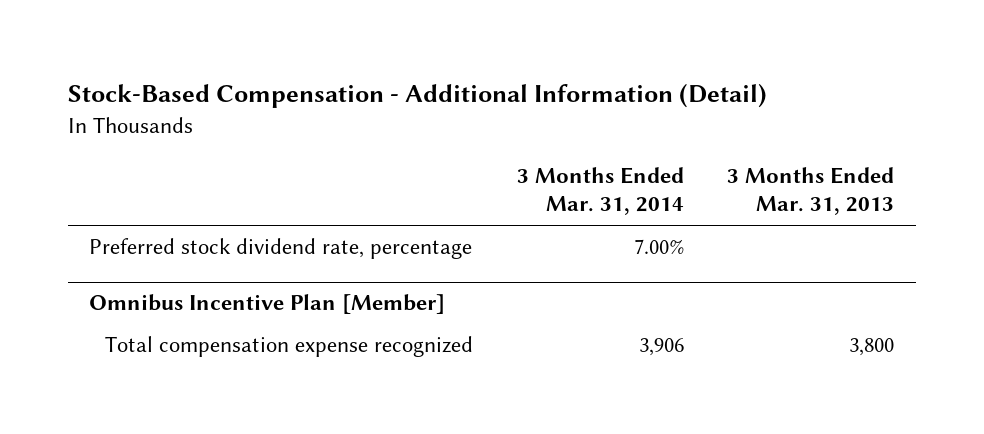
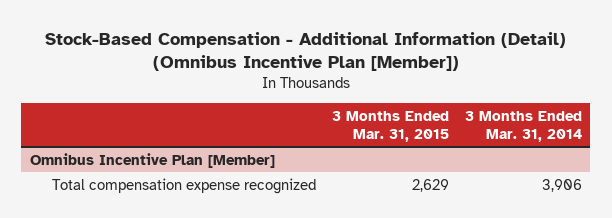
- Stock-Based Compensation - Additional Information (Detail)
+ Stock-Based Compensation - Additional Information (Detail) (Omnibus Incentive Plan [Member])
- | 3 Months Ended Mar. 31, 2014 | 3 Months Ended Mar. 31, 2013
+ | 3 Months Ended Mar. 31, 2015 | 3 Months Ended Mar. 31, 2014
- Preferred stock dividend rate, percentage | 7.00% |

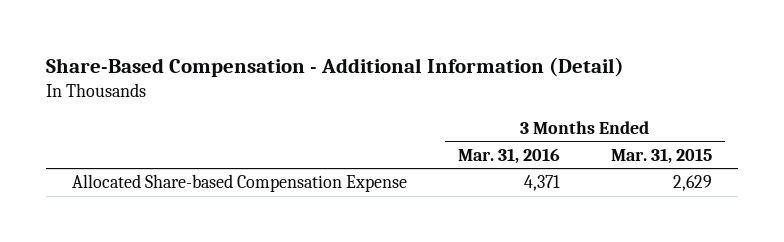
- Stock-Based Compensation - Additional Information (Detail) (Omnibus Incentive Plan [Member])
+ Share-Based Compensation - Additional Information (Detail)
- | 3 Months Ended Mar. 31, 2015 | 3 Months Ended Mar. 31, 2014
+ | 3 Months Ended Mar. 31, 2016 | 3 Months Ended Mar. 31, 2015
- Omnibus Incentive Plan [Member]
- Total compensation expense recognized | 2,629 | 3,906
+ Allocated Share-based Compensation Expense | 4,371 | 2,629

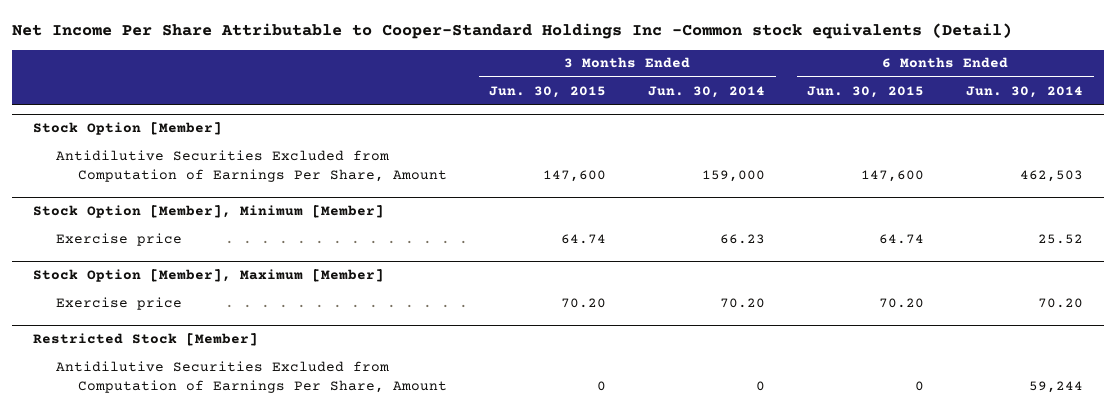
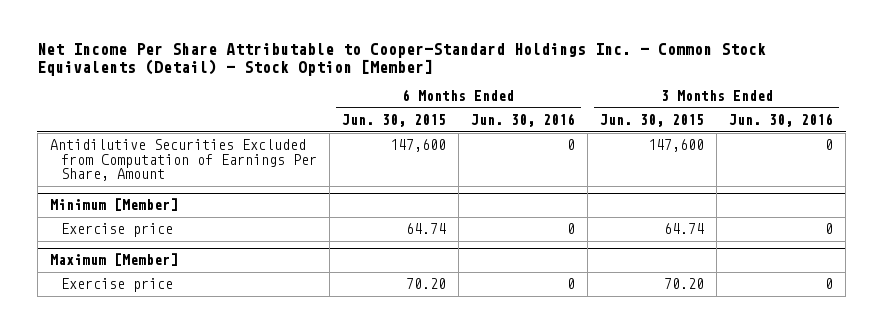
- Net Income Per Share Attributable to Cooper-Standard Holdings Inc -Common stock equivalents (Detail)
+ Net Income Per Share Attributable to Cooper-Standard Holdings Inc. - Common Stock Equivalents (Detail) - Stock Option [Member]
- | 3 Months Ended Jun. 30, 2015 | 3 Months Ended Jun. 30, 2014 | 6 Months Ended Jun. 30, 2015 | 6 Months Ended Jun. 30, 2014
+ | 6 Months Ended Jun. 30, 2015 | 6 Months Ended Jun. 30, 2016 | 3 Months Ended Jun. 30, 2015 | 3 Months Ended Jun. 30, 2016
- Stock Option [Member]
- Stock Option [Member], Minimum [Member]
+ Minimum [Member]
- Stock Option [Member], Maximum [Member]
+ Maximum [Member]
- Restricted Stock [Member]
- Antidilutive Securities Excluded from Computation of Earnings Per Share, Amount | 0 | 0 | 0 | 59,244

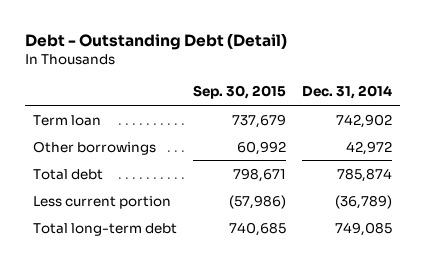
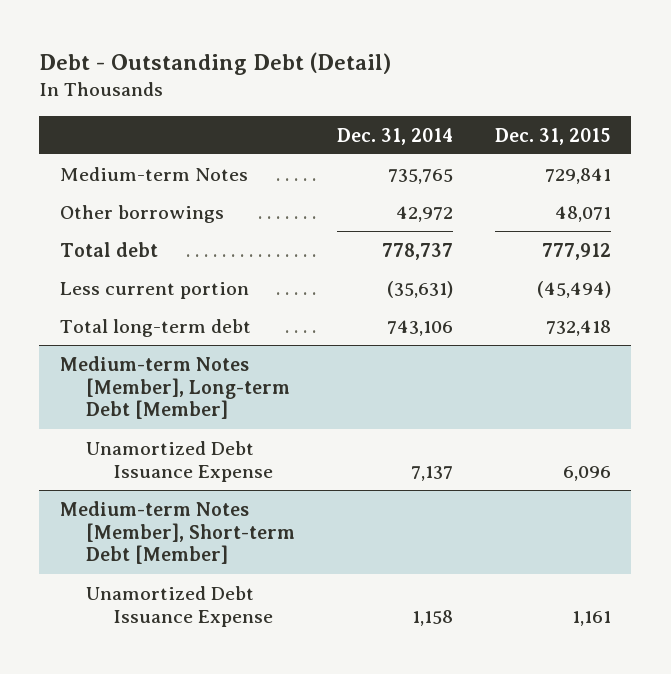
- | Sep. 30, 2015 | Dec. 31, 2014
+ | Dec. 31, 2014 | Dec. 31, 2015
- Term loan | 737,679 | 742,902
+ Medium-term Notes | 735,765 | 729,841
- Total debt | 798,671 | 785,874
- Less current portion | (57,986) | (36,789)
- Total long-term debt | 740,685 | 749,085
+ Total debt | 778,737 | 777,912
+ Less current portion | (35,631) | (45,494)
+ Total long-term debt | 743,106 | 732,418
+ Medium-term Notes [Member], Long-term Debt [Member]
+ Unamortized Debt Issuance Expense | 7,137 | 6,096
+ Medium-term Notes [Member], Short-term Debt [Member]
+ Unamortized Debt Issuance Expense | 1,158 | 1,161

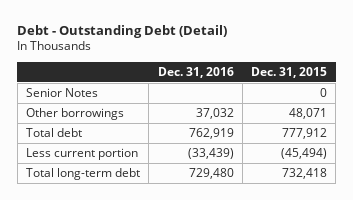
- | Dec. 31, 2014 | Dec. 31, 2015
+ | Dec. 31, 2016 | Dec. 31, 2015
- Medium-term Notes | 735,765 | 729,841
+ Senior Notes | | 0
- Medium-term Notes [Member], Long-term Debt [Member]
- Unamortized Debt Issuance Expense | 7,137 | 6,096
- Medium-term Notes [Member], Short-term Debt [Member]
- Unamortized Debt Issuance Expense | 1,158 | 1,161

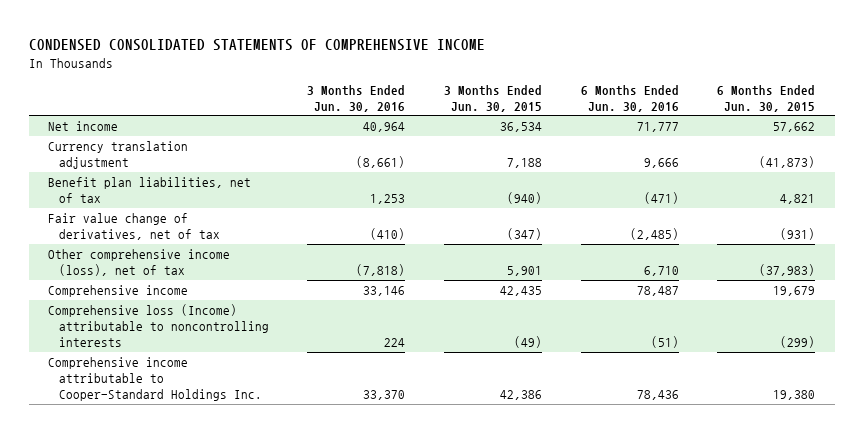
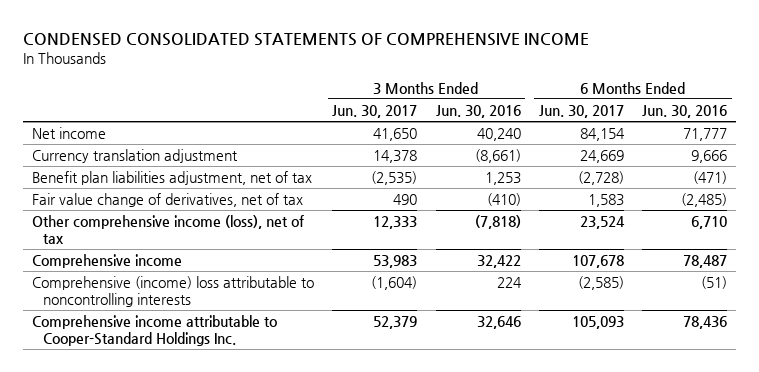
- | 3 Months Ended Jun. 30, 2016 | 3 Months Ended Jun. 30, 2015 | 6 Months Ended Jun. 30, 2016 | 6 Months Ended Jun. 30, 2015
+ | 3 Months Ended Jun. 30, 2017 | 3 Months Ended Jun. 30, 2016 | 6 Months Ended Jun. 30, 2017 | 6 Months Ended Jun. 30, 2016
- Net income | 40,964 | 36,534 | 71,777 | 57,662
+ Net income | 41,650 | 40,240 | 84,154 | 71,777
- Benefit plan liabilities, net of tax | 1,253 | (940) | (471) | 4,821
+ Benefit plan liabilities adjustment, net of tax | (2,535) | 1,253 | (2,728) | (471)
- Comprehensive income | 33,146 | 42,435 | 78,487 | 19,679
- Comprehensive loss (Income) attributable to noncontrolling interests | 224 | (49) | (51) | (299)
- Comprehensive income attributable to Cooper-Standard Holdings Inc. | 33,370 | 42,386 | 78,436 | 19,380
+ Comprehensive income | 53,983 | 32,422 | 107,678 | 78,487
+ Comprehensive (income) loss attributable to noncontrolling interests | (1,604) | 224 | (2,585) | (51)
+ Comprehensive income attributable to Cooper-Standard Holdings Inc. | 52,379 | 32,646 | 105,093 | 78,436

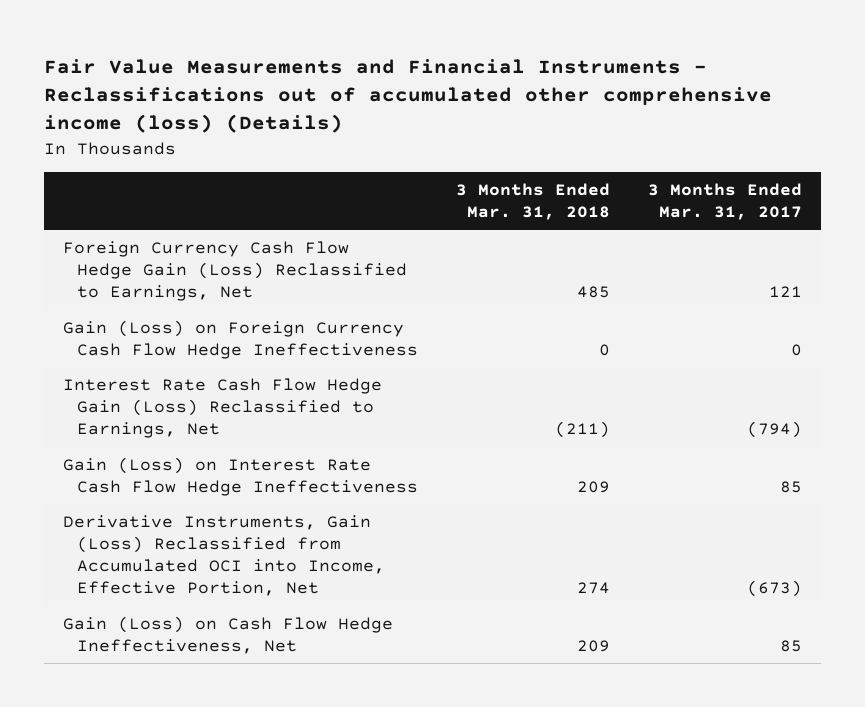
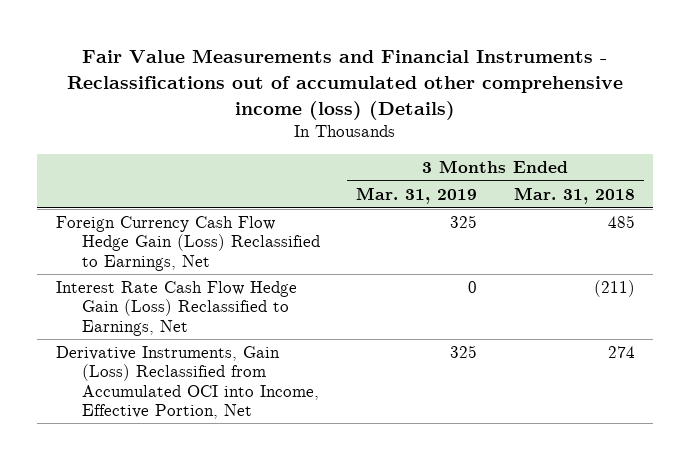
- | 3 Months Ended Mar. 31, 2018 | 3 Months Ended Mar. 31, 2017
+ | 3 Months Ended Mar. 31, 2019 | 3 Months Ended Mar. 31, 2018
- Gain (Loss) on Foreign Currency Cash Flow Hedge Ineffectiveness | 0 | 0
- Gain (Loss) on Interest Rate Cash Flow Hedge Ineffectiveness | 209 | 85
- Gain (Loss) on Cash Flow Hedge Ineffectiveness, Net | 209 | 85

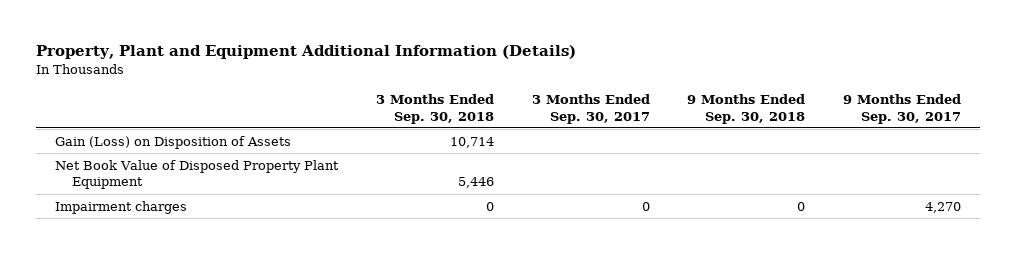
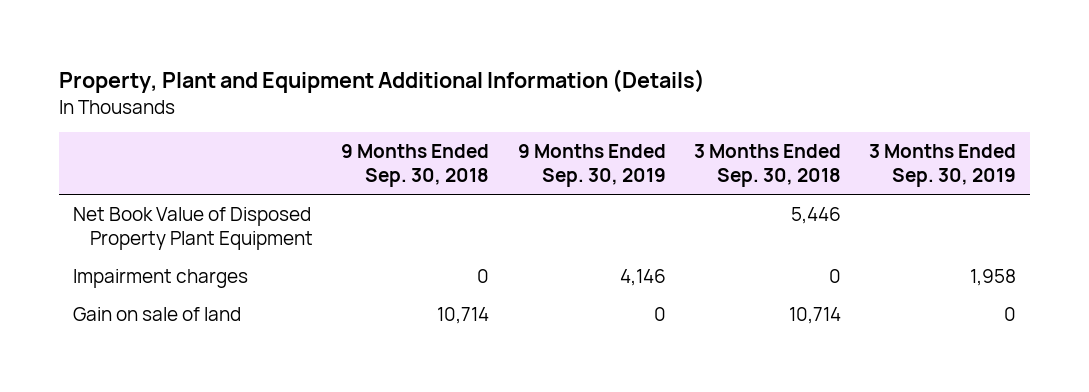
- | 3 Months Ended Sep. 30, 2018 | 3 Months Ended Sep. 30, 2017 | 9 Months Ended Sep. 30, 2018 | 9 Months Ended Sep. 30, 2017
+ | 9 Months Ended Sep. 30, 2018 | 9 Months Ended Sep. 30, 2019 | 3 Months Ended Sep. 30, 2018 | 3 Months Ended Sep. 30, 2019
- Gain (Loss) on Disposition of Assets | 10,714 | | |
+ Gain on sale of land | 10,714 | 0 | 10,714 | 0

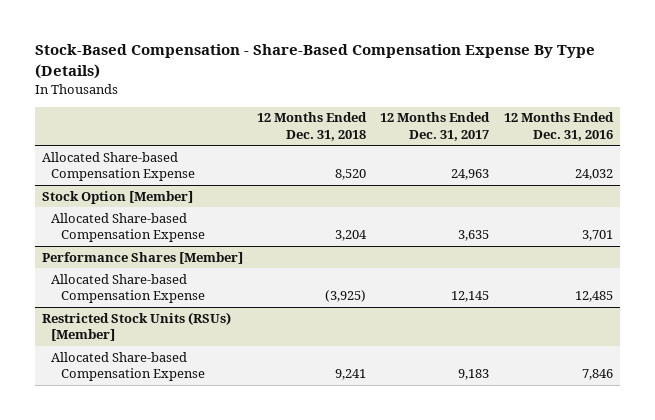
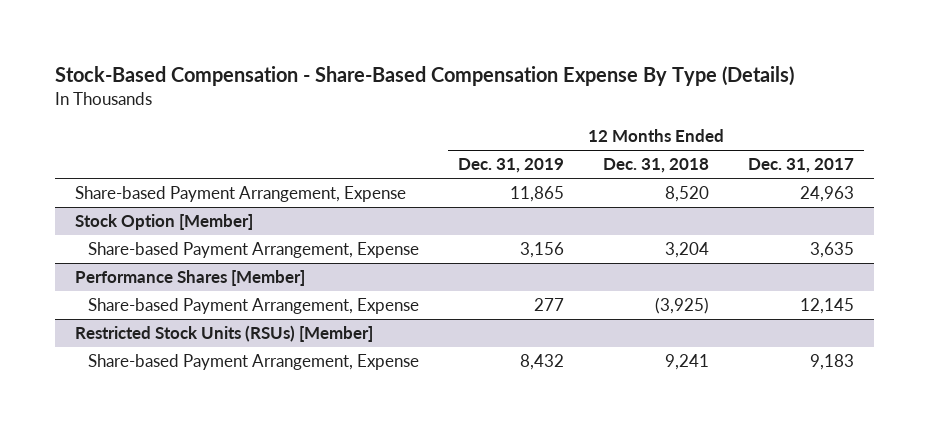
- | 12 Months Ended Dec. 31, 2018 | 12 Months Ended Dec. 31, 2017 | 12 Months Ended Dec. 31, 2016
+ | 12 Months Ended Dec. 31, 2019 | 12 Months Ended Dec. 31, 2018 | 12 Months Ended Dec. 31, 2017
- Allocated Share-based Compensation Expense | 8,520 | 24,963 | 24,032
+ Share-based Payment Arrangement, Expense | 11,865 | 8,520 | 24,963
@ Stock Option [Member]
- Allocated Share-based Compensation Expense | 3,204 | 3,635 | 3,701
+ Share-based Payment Arrangement, Expense | 3,156 | 3,204 | 3,635
@ Performance Shares [Member]
- Allocated Share-based Compensation Expense | (3,925) | 12,145 | 12,485
+ Share-based Payment Arrangement, Expense | 277 | (3,925) | 12,145
@ Restricted Stock Units (RSUs) [Member]
- Allocated Share-based Compensation Expense | 9,241 | 9,183 | 7,846
+ Share-based Payment Arrangement, Expense | 8,432 | 9,241 | 9,183

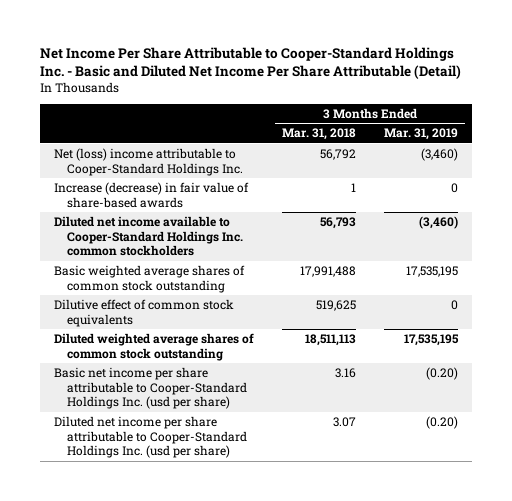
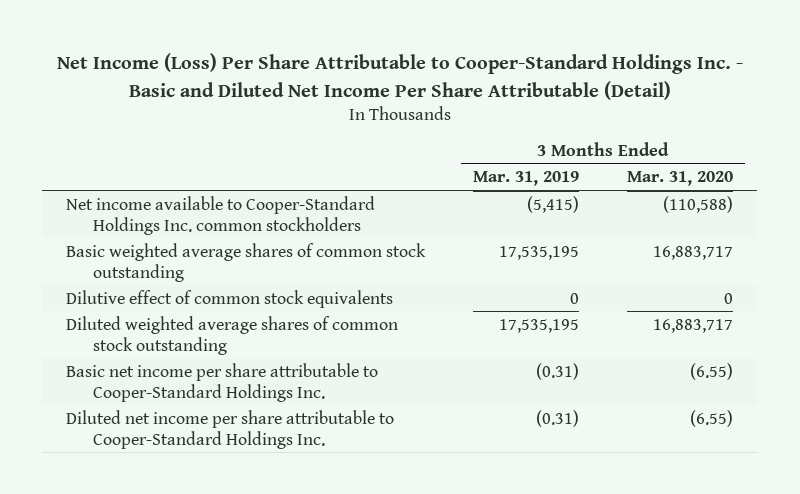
- Net Income Per Share Attributable to Cooper-Standard Holdings Inc. - Basic and Diluted Net Income Per Share Attributable (Detail)
+ Net Income (Loss) Per Share Attributable to Cooper-Standard Holdings Inc. - Basic and Diluted Net Income Per Share Attributable (Detail)
- | 3 Months Ended Mar. 31, 2018 | 3 Months Ended Mar. 31, 2019
+ | 3 Months Ended Mar. 31, 2019 | 3 Months Ended Mar. 31, 2020
- Net (loss) income attributable to Cooper-Standard Holdings Inc. | 56,792 | (3,460)
- Increase (decrease) in fair value of share-based awards | 1 | 0
- Diluted net income available to Cooper-Standard Holdings Inc. common stockholders | 56,793 | (3,460)
+ Net income available to Cooper-Standard Holdings Inc. common stockholders | (5,415) | (110,588)
- Basic net income per share attributable to Cooper-Standard Holdings Inc. (usd per share) | 3.16 | (0.20)
- Diluted net income per share attributable to Cooper-Standard Holdings Inc. (usd per share) | 3.07 | (0.20)
+ Basic net income per share attributable to Cooper-Standard Holdings Inc. | (0.31) | (6.55)
+ Diluted net income per share attributable to Cooper-Standard Holdings Inc. | (0.31) | (6.55)

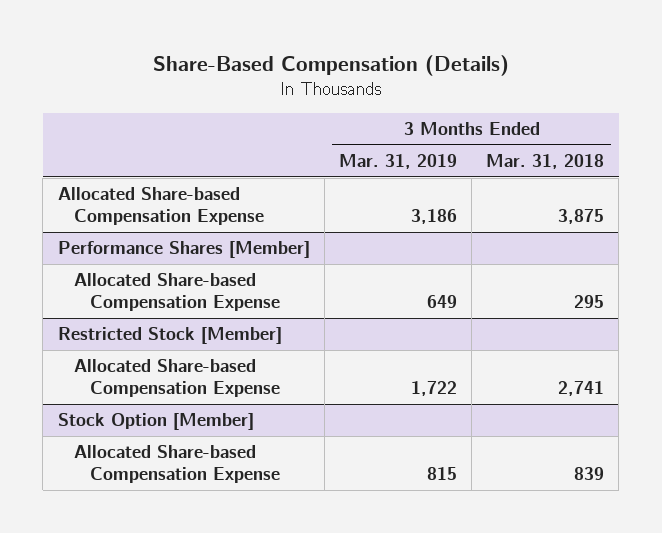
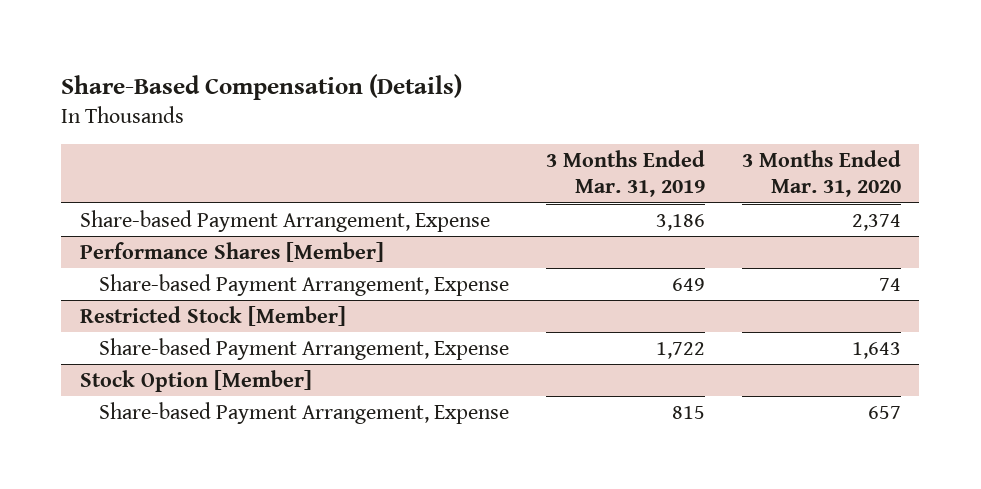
- | 3 Months Ended Mar. 31, 2019 | 3 Months Ended Mar. 31, 2018
+ | 3 Months Ended Mar. 31, 2019 | 3 Months Ended Mar. 31, 2020
- Allocated Share-based Compensation Expense | 3,186 | 3,875
+ Share-based Payment Arrangement, Expense | 3,186 | 2,374
@ Performance Shares [Member]
- Allocated Share-based Compensation Expense | 649 | 295
+ Share-based Payment Arrangement, Expense | 649 | 74
@ Restricted Stock [Member]
- Allocated Share-based Compensation Expense | 1,722 | 2,741
+ Share-based Payment Arrangement, Expense | 1,722 | 1,643
@ Stock Option [Member]
- Allocated Share-based Compensation Expense | 815 | 839
+ Share-based Payment Arrangement, Expense | 815 | 657

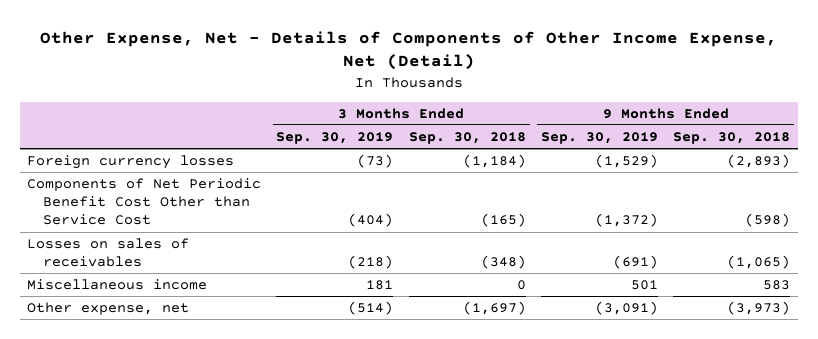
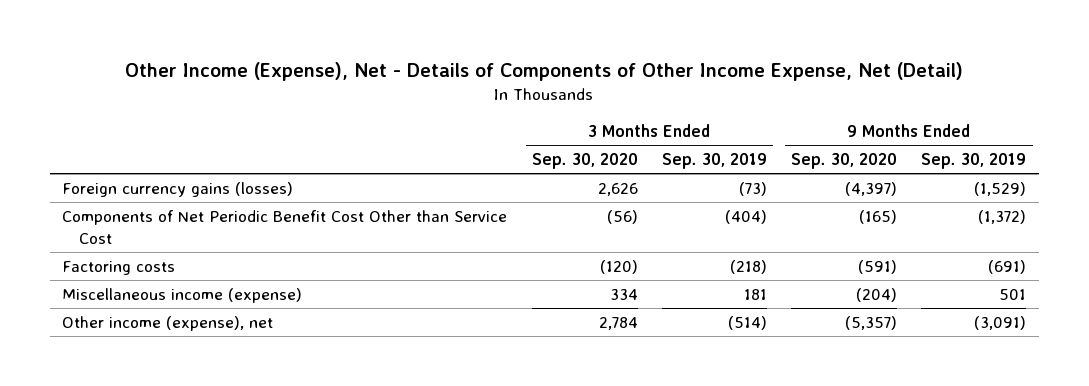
- Other Expense, Net - Details of Components of Other Income Expense, Net (Detail)
+ Other Income (Expense), Net - Details of Components of Other Income Expense, Net (Detail)
- | 3 Months Ended Sep. 30, 2019 | 3 Months Ended Sep. 30, 2018 | 9 Months Ended Sep. 30, 2019 | 9 Months Ended Sep. 30, 2018
+ | 3 Months Ended Sep. 30, 2020 | 3 Months Ended Sep. 30, 2019 | 9 Months Ended Sep. 30, 2020 | 9 Months Ended Sep. 30, 2019
- Foreign currency losses | (73) | (1,184) | (1,529) | (2,893)
+ Foreign currency gains (losses) | 2,626 | (73) | (4,397) | (1,529)
- Losses on sales of receivables | (218) | (348) | (691) | (1,065)
- Miscellaneous income | 181 | 0 | 501 | 583
- Other expense, net | (514) | (1,697) | (3,091) | (3,973)
+ Factoring costs | (120) | (218) | (591) | (691)
+ Miscellaneous income (expense) | 334 | 181 | (204) | 501
+ Other income (expense), net | 2,784 | (514) | (5,357) | (3,091)

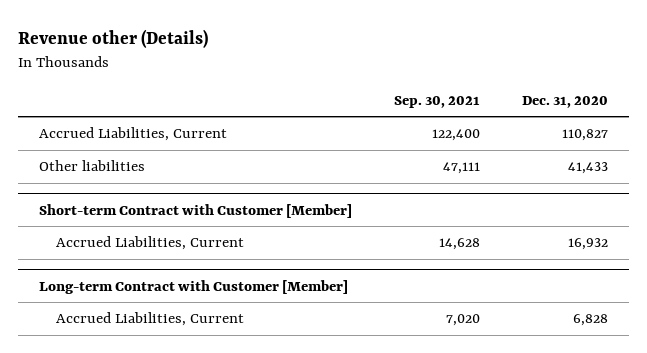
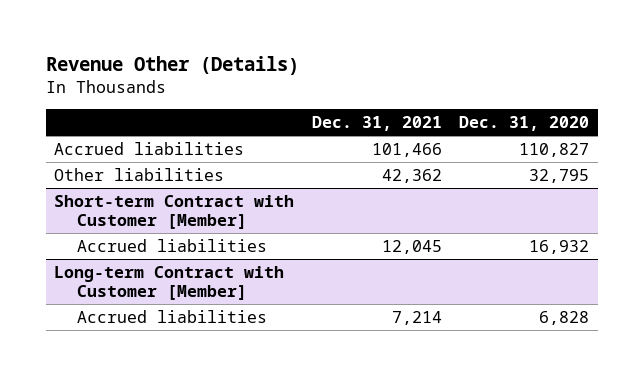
- Revenue other (Details)
+ Revenue Other (Details)
- | Sep. 30, 2021 | Dec. 31, 2020
+ | Dec. 31, 2021 | Dec. 31, 2020
- Accrued Liabilities, Current | 122,400 | 110,827
- Other liabilities | 47,111 | 41,433
+ Accrued liabilities | 101,466 | 110,827
+ Other liabilities | 42,362 | 32,795
@ Short-term Contract with Customer [Member]
- Accrued Liabilities, Current | 14,628 | 16,932
+ Accrued liabilities | 12,045 | 16,932
@ Long-term Contract with Customer [Member]
- Accrued Liabilities, Current | 7,020 | 6,828
+ Accrued liabilities | 7,214 | 6,828

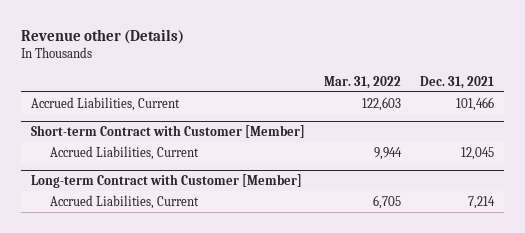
- Revenue Other (Details)
+ Revenue other (Details)
- | Dec. 31, 2021 | Dec. 31, 2020
+ | Mar. 31, 2022 | Dec. 31, 2021
- Accrued liabilities | 101,466 | 110,827
- Other liabilities | 42,362 | 32,795
+ Accrued Liabilities, Current | 122,603 | 101,466
@ Short-term Contract with Customer [Member]
- Accrued liabilities | 12,045 | 16,932
+ Accrued Liabilities, Current | 9,944 | 12,045
@ Long-term Contract with Customer [Member]
- Accrued liabilities | 7,214 | 6,828
+ Accrued Liabilities, Current | 6,705 | 7,214

